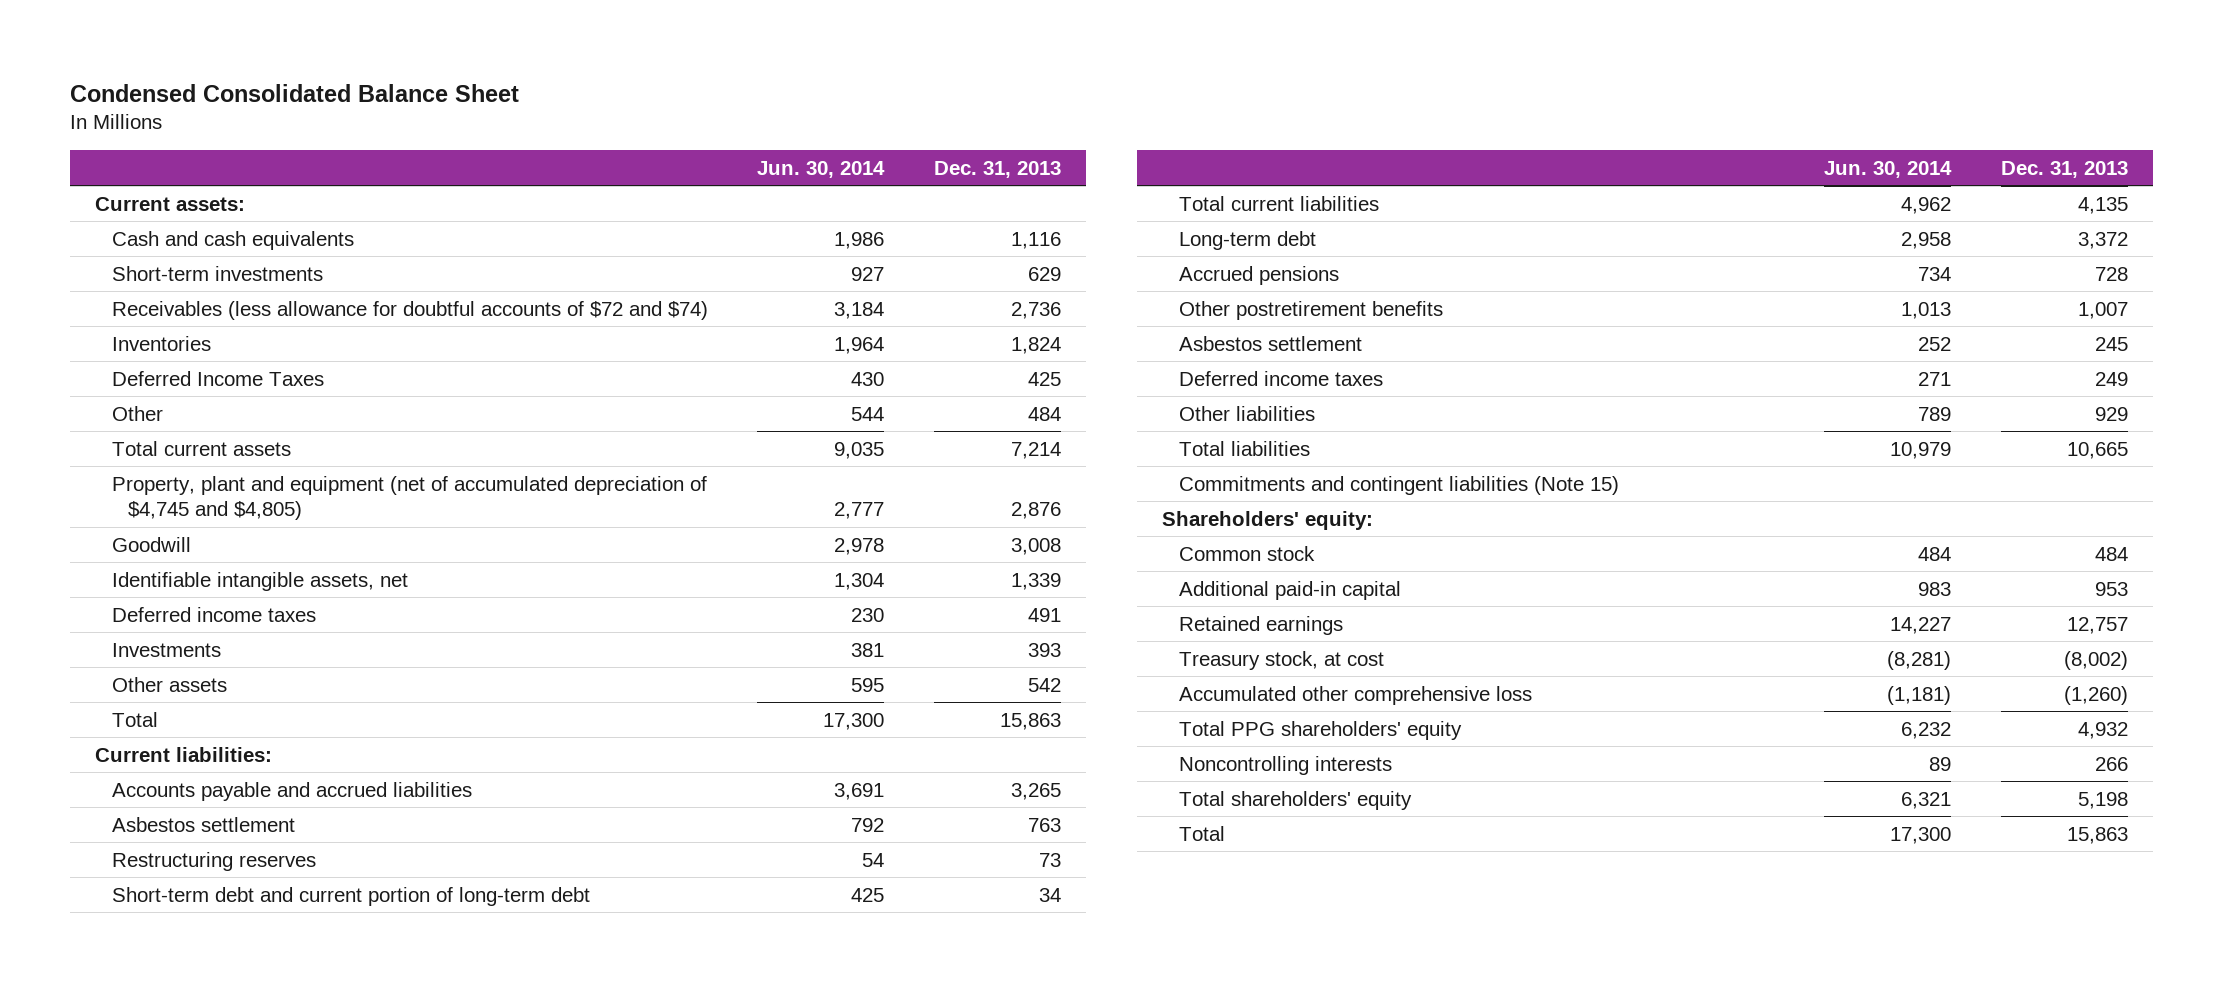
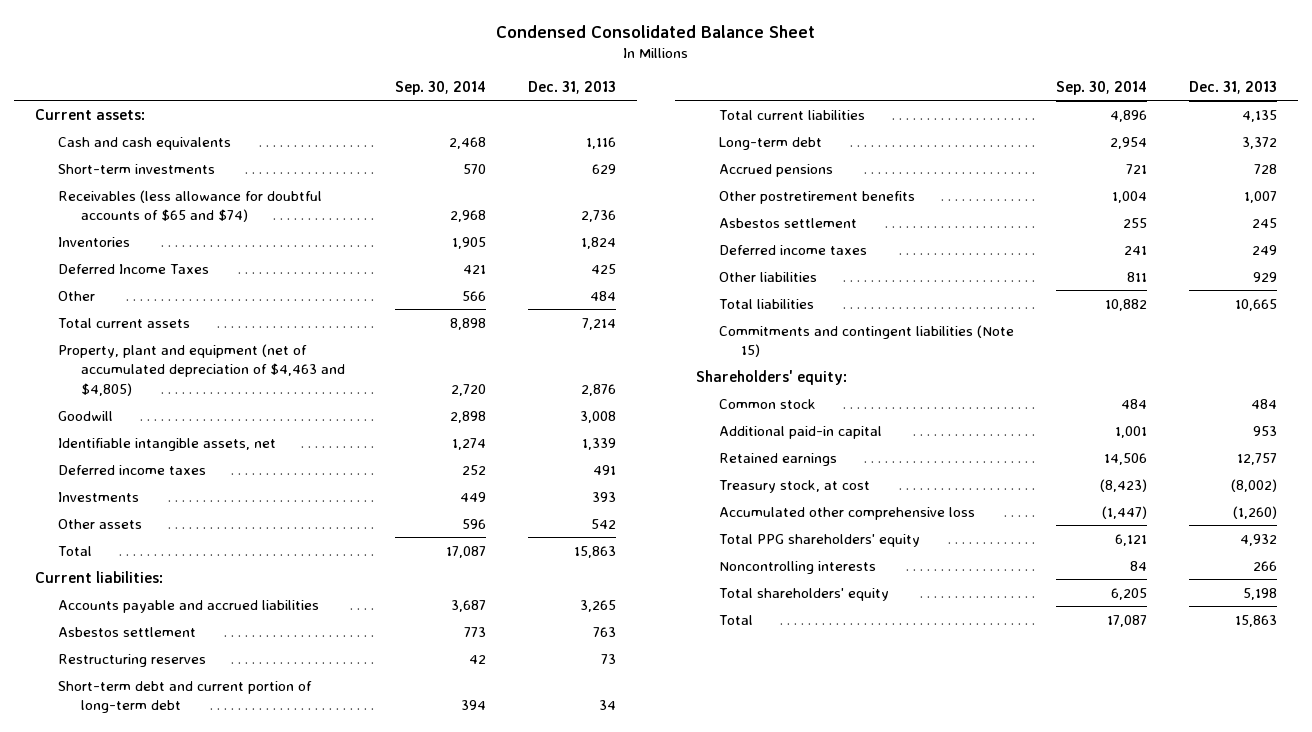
- | Jun. 30, 2014 | Dec. 31, 2013
+ | Sep. 30, 2014 | Dec. 31, 2013
- Receivables (less allowance for doubtful accounts of $72 and $74) | 3,184 | 2,736
+ Receivables (less allowance for doubtful accounts of $65 and $74) | 2,968 | 2,736
- Property, plant and equipment (net of accumulated depreciation of $4,745 and $4,805) | 2,777 | 2,876
+ Property, plant and equipment (net of accumulated depreciation of $4,463 and $4,805) | 2,720 | 2,876

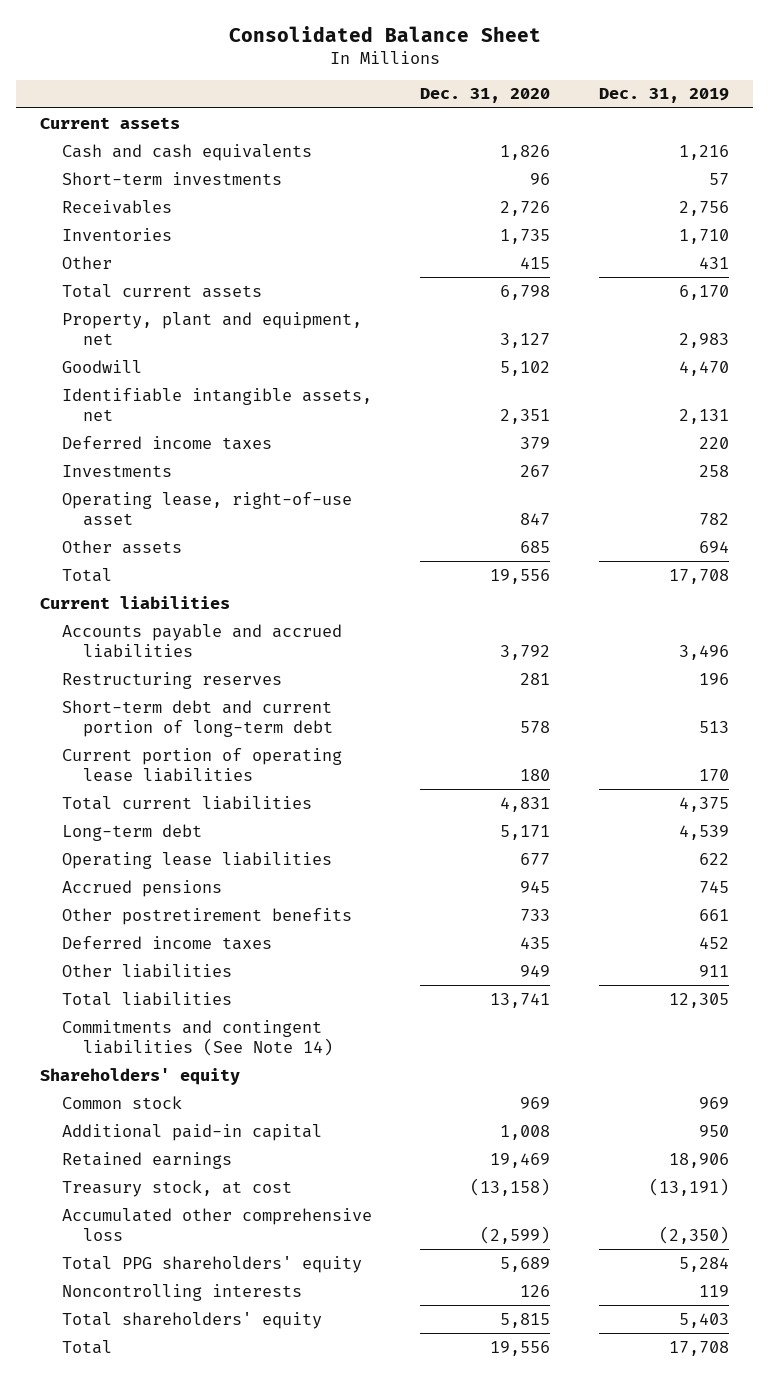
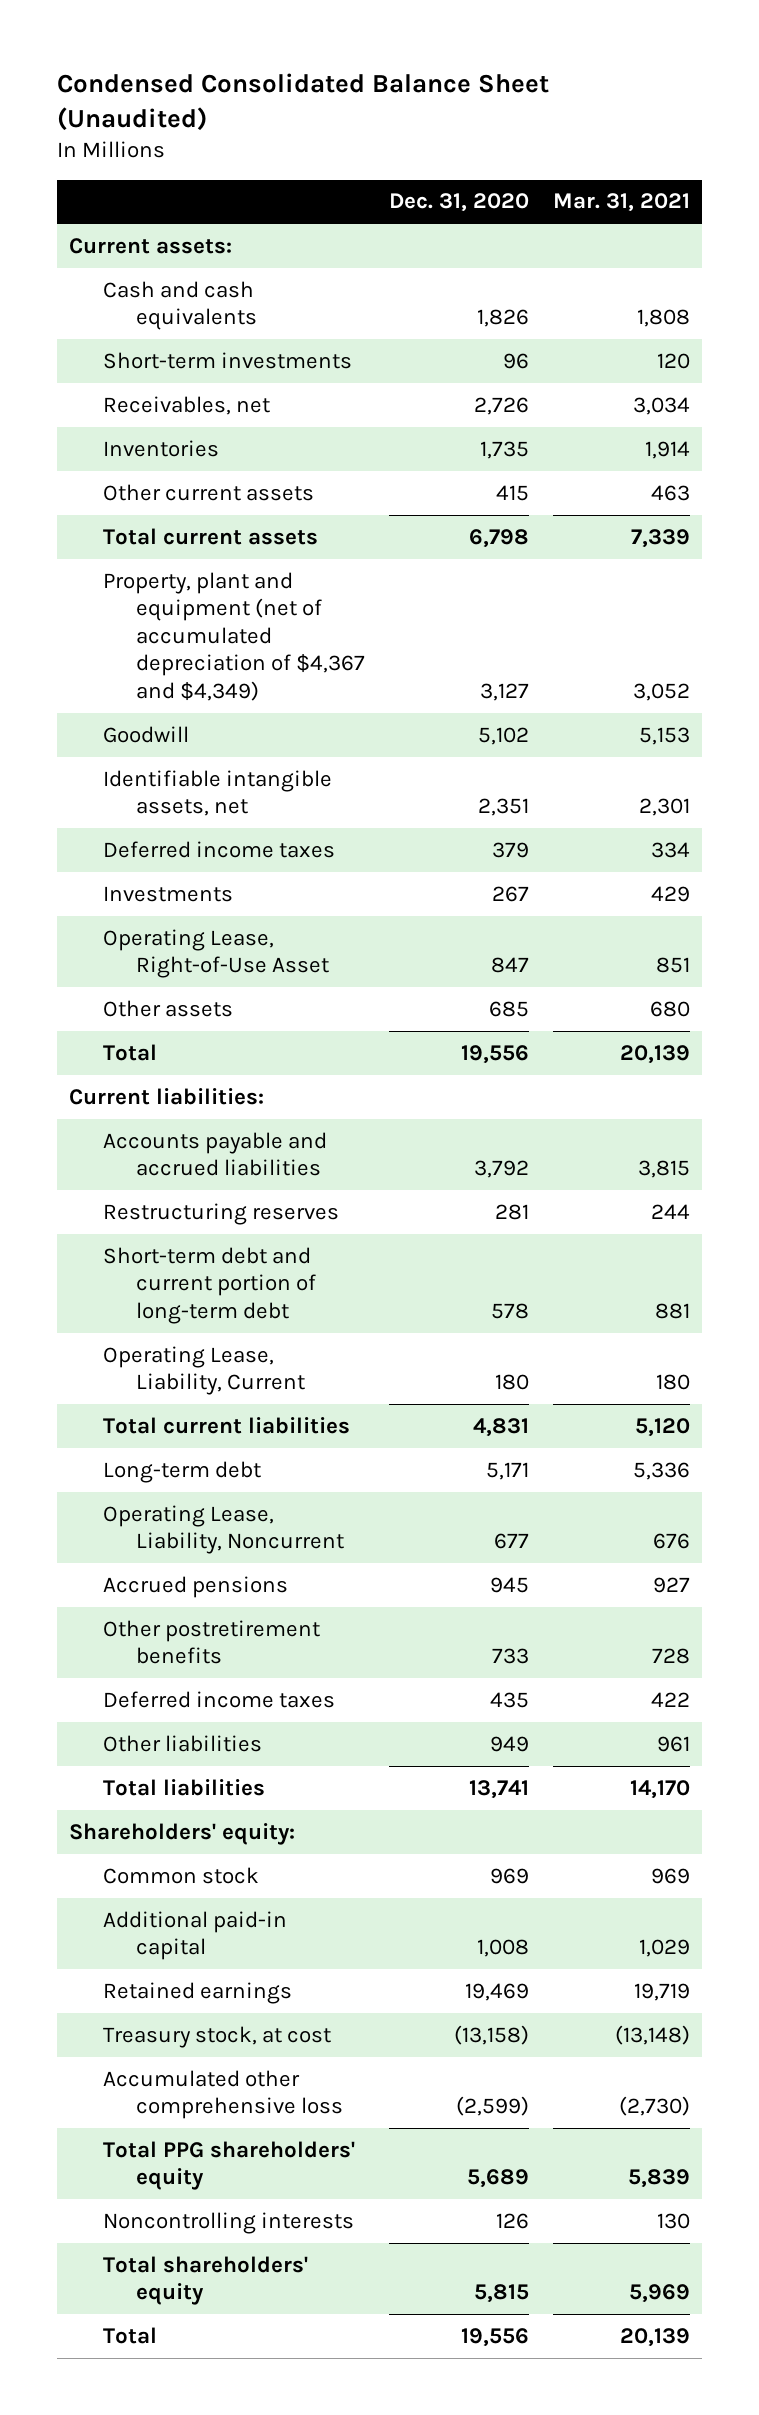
- Consolidated Balance Sheet
+ Condensed Consolidated Balance Sheet (Unaudited)
- | Dec. 31, 2020 | Dec. 31, 2019
+ | Dec. 31, 2020 | Mar. 31, 2021
- Current assets
+ Current assets:
- Receivables | 2,726 | 2,756
+ Receivables, net | 2,726 | 3,034
- Other | 415 | 431
+ Other current assets | 415 | 463
- Property, plant and equipment, net | 3,127 | 2,983
+ Property, plant and equipment (net of accumulated depreciation of $4,367 and $4,349) | 3,127 | 3,052
- Operating lease, right-of-use asset | 847 | 782
+ Operating Lease, Right-of-Use Asset | 847 | 851
- Current liabilities
+ Current liabilities:
- Current portion of operating lease liabilities | 180 | 170
+ Operating Lease, Liability, Current | 180 | 180
- Operating lease liabilities | 677 | 622
+ Operating Lease, Liability, Noncurrent | 677 | 676
- Commitments and contingent liabilities (See Note 14)
- Shareholders' equity
+ Shareholders' equity:

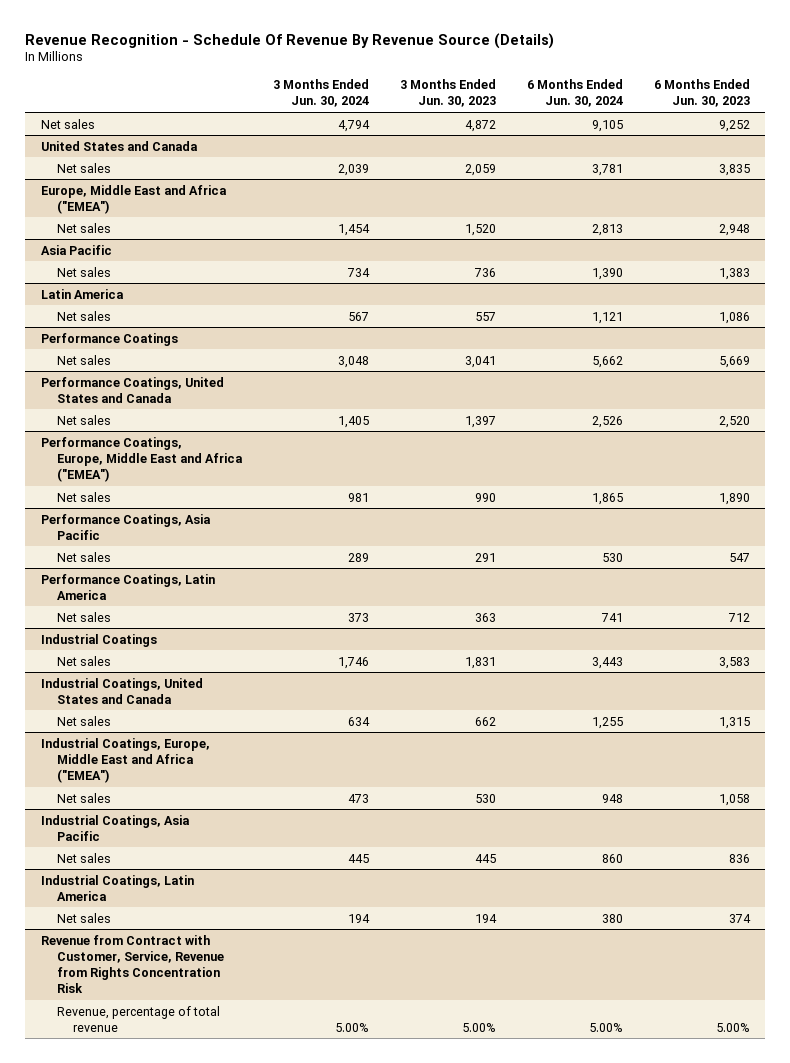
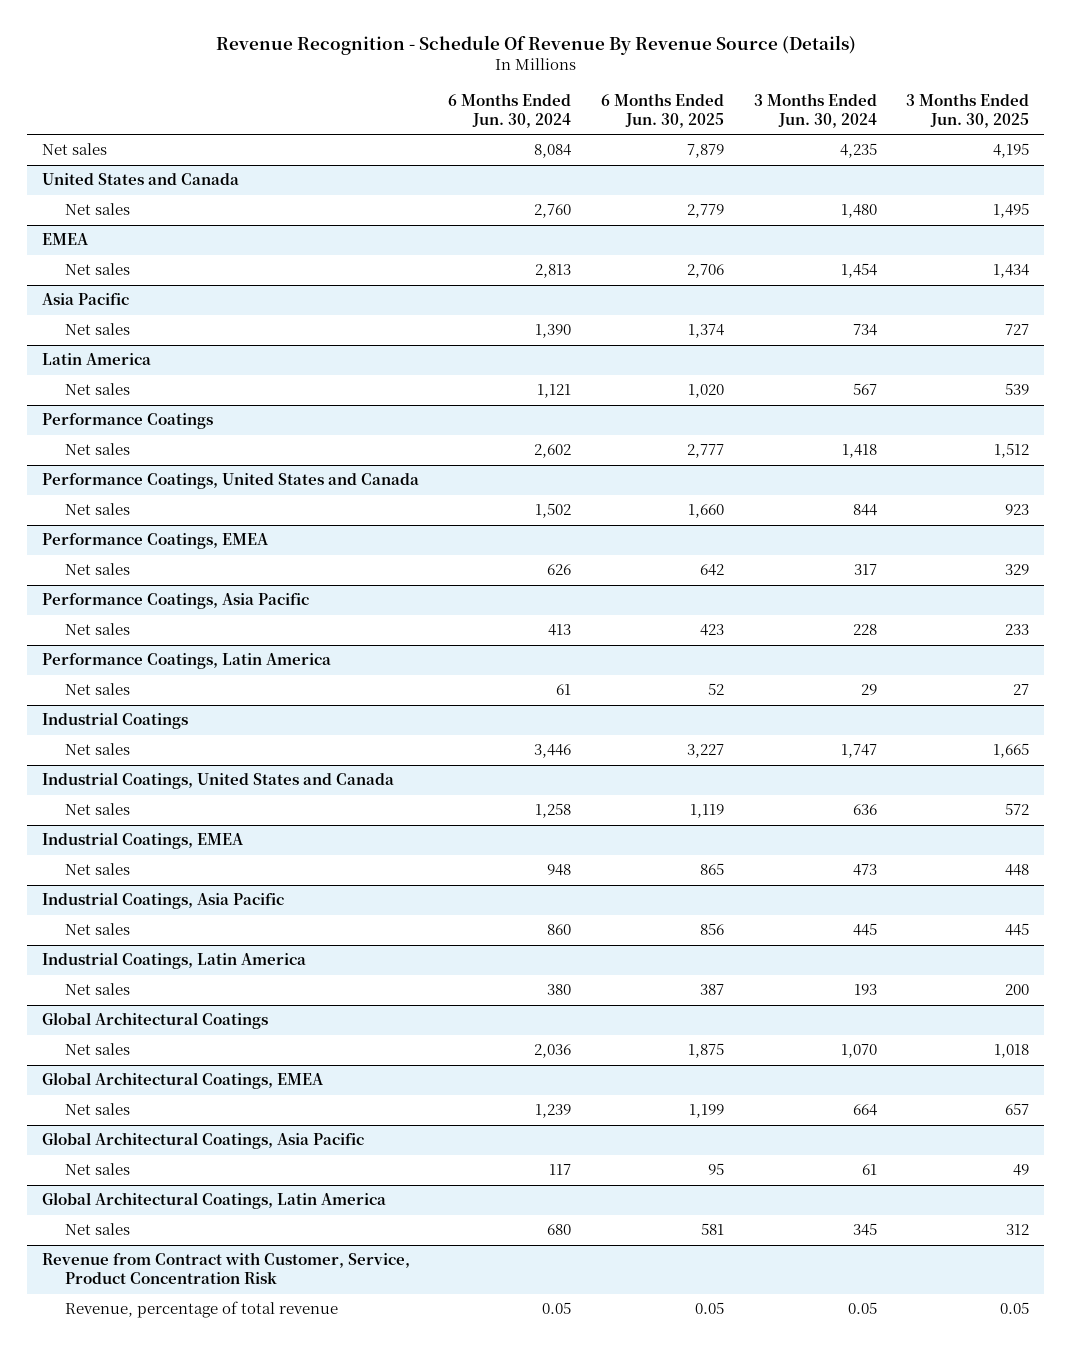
- | 3 Months Ended Jun. 30, 2024 | 3 Months Ended Jun. 30, 2023 | 6 Months Ended Jun. 30, 2024 | 6 Months Ended Jun. 30, 2023
+ | 6 Months Ended Jun. 30, 2024 | 6 Months Ended Jun. 30, 2025 | 3 Months Ended Jun. 30, 2024 | 3 Months Ended Jun. 30, 2025
- Net sales | 4,794 | 4,872 | 9,105 | 9,252
+ Net sales | 8,084 | 7,879 | 4,235 | 4,195
@ United States and Canada
- Net sales | 2,039 | 2,059 | 3,781 | 3,835
- Europe, Middle East and Africa ("EMEA")
@ United States and Canada
+ Net sales | 2,760 | 2,779 | 1,480 | 1,495
+ EMEA
@ Performance Coatings
- Net sales | 3,048 | 3,041 | 5,662 | 5,669
+ Net sales | 2,602 | 2,777 | 1,418 | 1,512
@ Performance Coatings, United States and Canada
- Net sales | 1,405 | 1,397 | 2,526 | 2,520
- Performance Coatings, Europe, Middle East and Africa ("EMEA")
- Net sales | 981 | 990 | 1,865 | 1,890
@ Performance Coatings, United States and Canada
+ Net sales | 1,502 | 1,660 | 844 | 923
+ Performance Coatings, EMEA
+ Net sales | 626 | 642 | 317 | 329
@ Performance Coatings, Asia Pacific
- Net sales | 289 | 291 | 530 | 547
+ Net sales | 413 | 423 | 228 | 233
@ Performance Coatings, Latin America
- Net sales | 373 | 363 | 741 | 712
+ Net sales | 61 | 52 | 29 | 27
@ Industrial Coatings
- Net sales | 1,746 | 1,831 | 3,443 | 3,583
+ Net sales | 3,446 | 3,227 | 1,747 | 1,665
@ Industrial Coatings, United States and Canada
- Net sales | 634 | 662 | 1,255 | 1,315
- Industrial Coatings, Europe, Middle East and Africa ("EMEA")
@ Industrial Coatings, United States and Canada
+ Net sales | 1,258 | 1,119 | 636 | 572
+ Industrial Coatings, EMEA
@ Industrial Coatings, Latin America
- Net sales | 194 | 194 | 380 | 374
- Revenue from Contract with Customer, Service, Revenue from Rights Concentration Risk
- Revenue, percentage of total revenue | 5.00% | 5.00% | 5.00% | 5.00%
@ Industrial Coatings, Latin America
+ Net sales | 380 | 387 | 193 | 200
+ Global Architectural Coatings
+ Net sales | 2,036 | 1,875 | 1,070 | 1,018
+ Global Architectural Coatings, EMEA
+ Net sales | 1,239 | 1,199 | 664 | 657
+ Global Architectural Coatings, Asia Pacific
+ Net sales | 117 | 95 | 61 | 49
+ Global Architectural Coatings, Latin America
+ Net sales | 680 | 581 | 345 | 312
+ Revenue from Contract with Customer, Service, Product Concentration Risk
+ Revenue, percentage of total revenue | 0.05 | 0.05 | 0.05 | 0.05

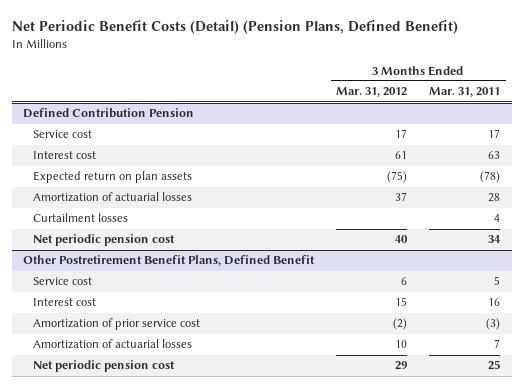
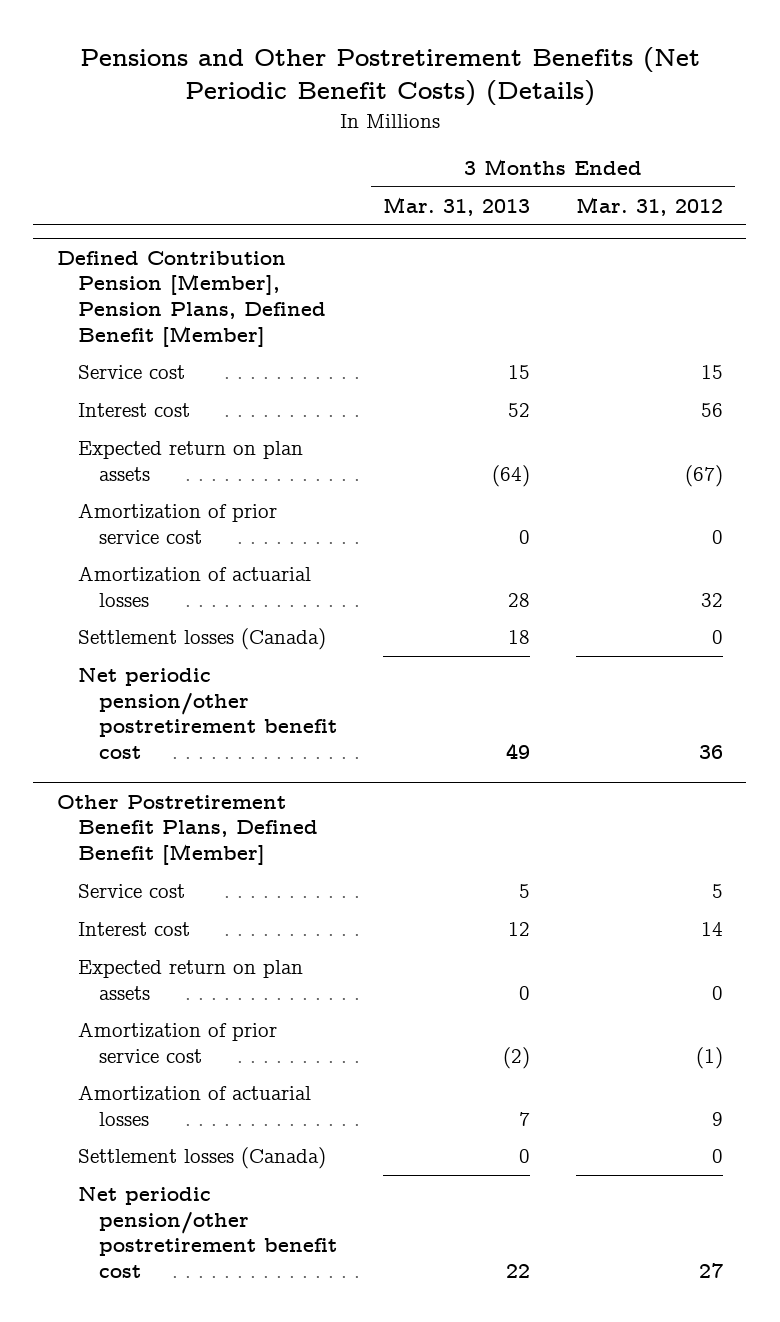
- Net Periodic Benefit Costs (Detail) (Pension Plans, Defined Benefit)
+ Pensions and Other Postretirement Benefits (Net Periodic Benefit Costs) (Details)
- | 3 Months Ended Mar. 31, 2012 | 3 Months Ended Mar. 31, 2011
+ | 3 Months Ended Mar. 31, 2013 | 3 Months Ended Mar. 31, 2012
- Defined Contribution Pension
- Service cost | 17 | 17
- Interest cost | 61 | 63
- Expected return on plan assets | (75) | (78)
- Amortization of actuarial losses | 37 | 28
- Curtailment losses | | 4
- Net periodic pension cost | 40 | 34
- Other Postretirement Benefit Plans, Defined Benefit
- Service cost | 6 | 5
- Interest cost | 15 | 16
- Amortization of prior service cost | (2) | (3)
- Amortization of actuarial losses | 10 | 7
- Net periodic pension cost | 29 | 25
+ Defined Contribution Pension [Member], Pension Plans, Defined Benefit [Member]
+ Service cost | 15 | 15
+ Interest cost | 52 | 56
+ Expected return on plan assets | (64) | (67)
+ Amortization of prior service cost | 0 | 0
+ Amortization of actuarial losses | 28 | 32
+ Settlement losses (Canada) | 18 | 0
+ Net periodic pension/other postretirement benefit cost | 49 | 36
+ Other Postretirement Benefit Plans, Defined Benefit [Member]
+ Service cost | 5 | 5
+ Interest cost | 12 | 14
+ Expected return on plan assets | 0 | 0
+ Amortization of prior service cost | (2) | (1)
+ Amortization of actuarial losses | 7 | 9
+ Settlement losses (Canada) | 0 | 0
+ Net periodic pension/other postretirement benefit cost | 22 | 27

